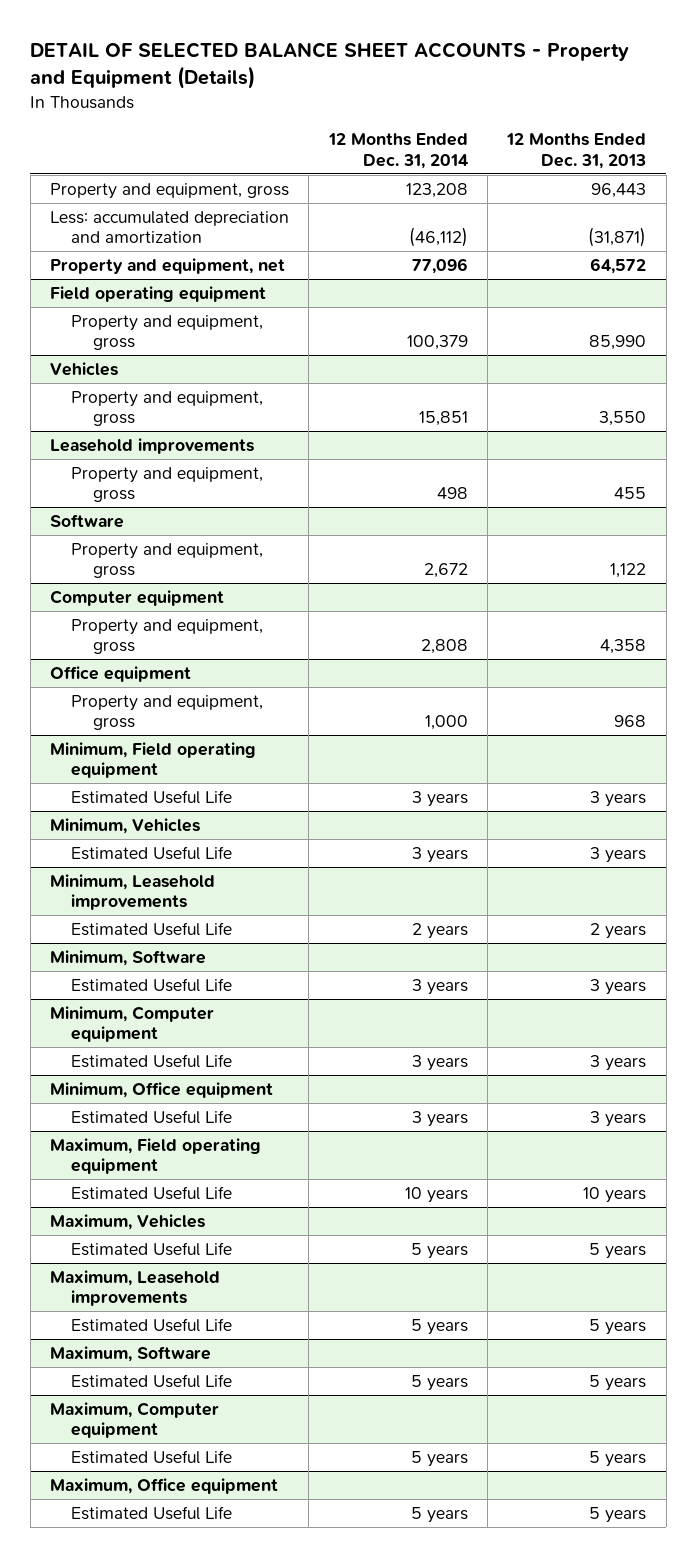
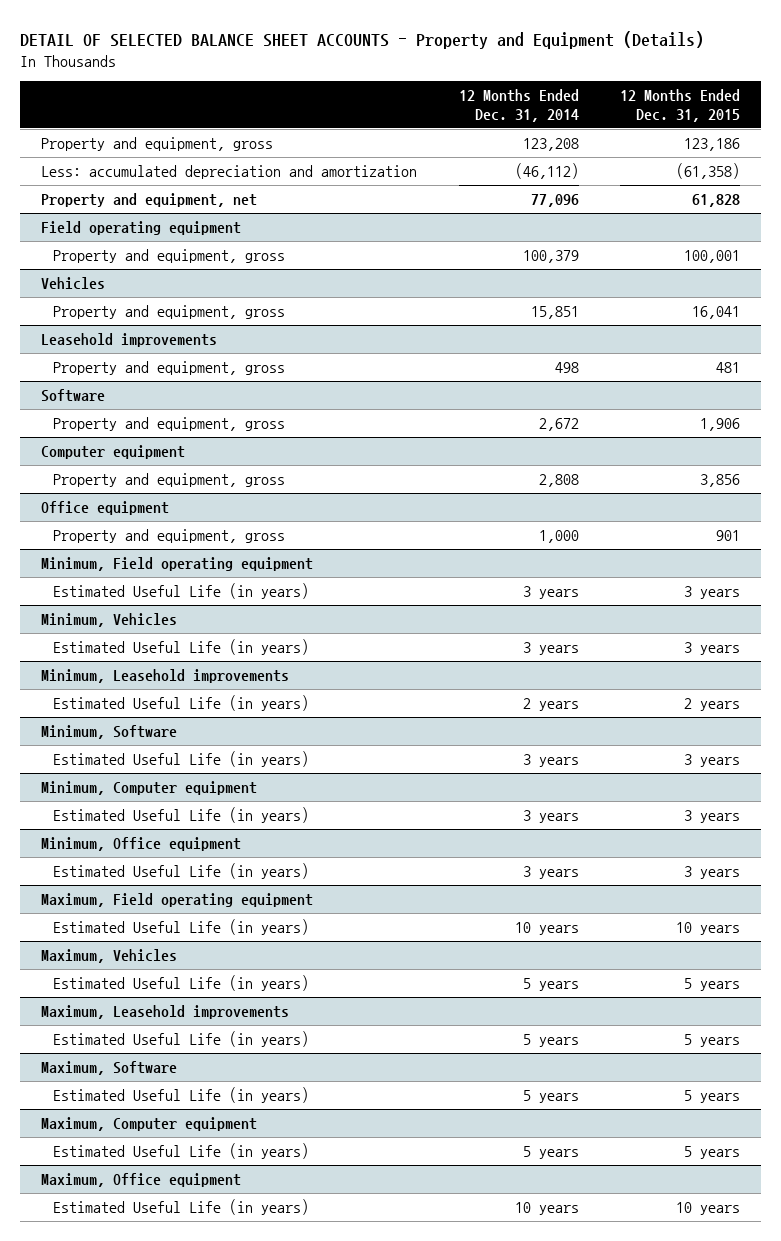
- | 12 Months Ended Dec. 31, 2014 | 12 Months Ended Dec. 31, 2013
+ | 12 Months Ended Dec. 31, 2014 | 12 Months Ended Dec. 31, 2015
@ Minimum, Field operating equipment
- Estimated Useful Life | 3 years | 3 years
+ Estimated Useful Life (in years) | 3 years | 3 years
@ Minimum, Vehicles
- Estimated Useful Life | 3 years | 3 years
+ Estimated Useful Life (in years) | 3 years | 3 years
@ Minimum, Leasehold improvements
- Estimated Useful Life | 2 years | 2 years
+ Estimated Useful Life (in years) | 2 years | 2 years
@ Minimum, Software
- Estimated Useful Life | 3 years | 3 years
+ Estimated Useful Life (in years) | 3 years | 3 years
@ Minimum, Computer equipment
- Estimated Useful Life | 3 years | 3 years
+ Estimated Useful Life (in years) | 3 years | 3 years
@ Minimum, Office equipment
- Estimated Useful Life | 3 years | 3 years
+ Estimated Useful Life (in years) | 3 years | 3 years
@ Maximum, Field operating equipment
- Estimated Useful Life | 10 years | 10 years
+ Estimated Useful Life (in years) | 10 years | 10 years
@ Maximum, Vehicles
- Estimated Useful Life | 5 years | 5 years
+ Estimated Useful Life (in years) | 5 years | 5 years
@ Maximum, Leasehold improvements
- Estimated Useful Life | 5 years | 5 years
+ Estimated Useful Life (in years) | 5 years | 5 years
@ Maximum, Software
- Estimated Useful Life | 5 years | 5 years
+ Estimated Useful Life (in years) | 5 years | 5 years
@ Maximum, Computer equipment
- Estimated Useful Life | 5 years | 5 years
+ Estimated Useful Life (in years) | 5 years | 5 years
@ Maximum, Office equipment
- Estimated Useful Life | 5 years | 5 years
+ Estimated Useful Life (in years) | 10 years | 10 years

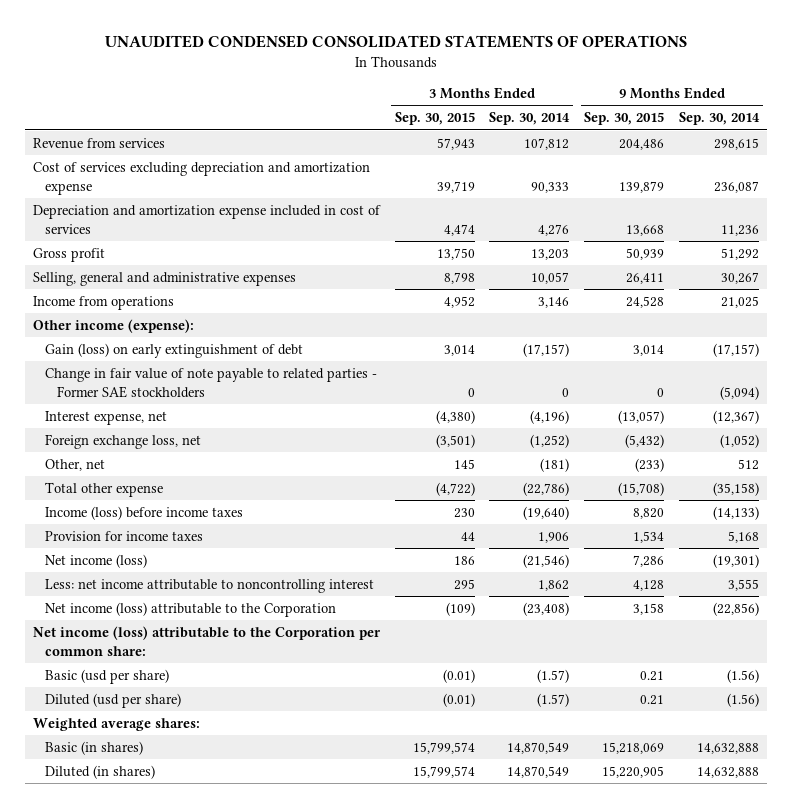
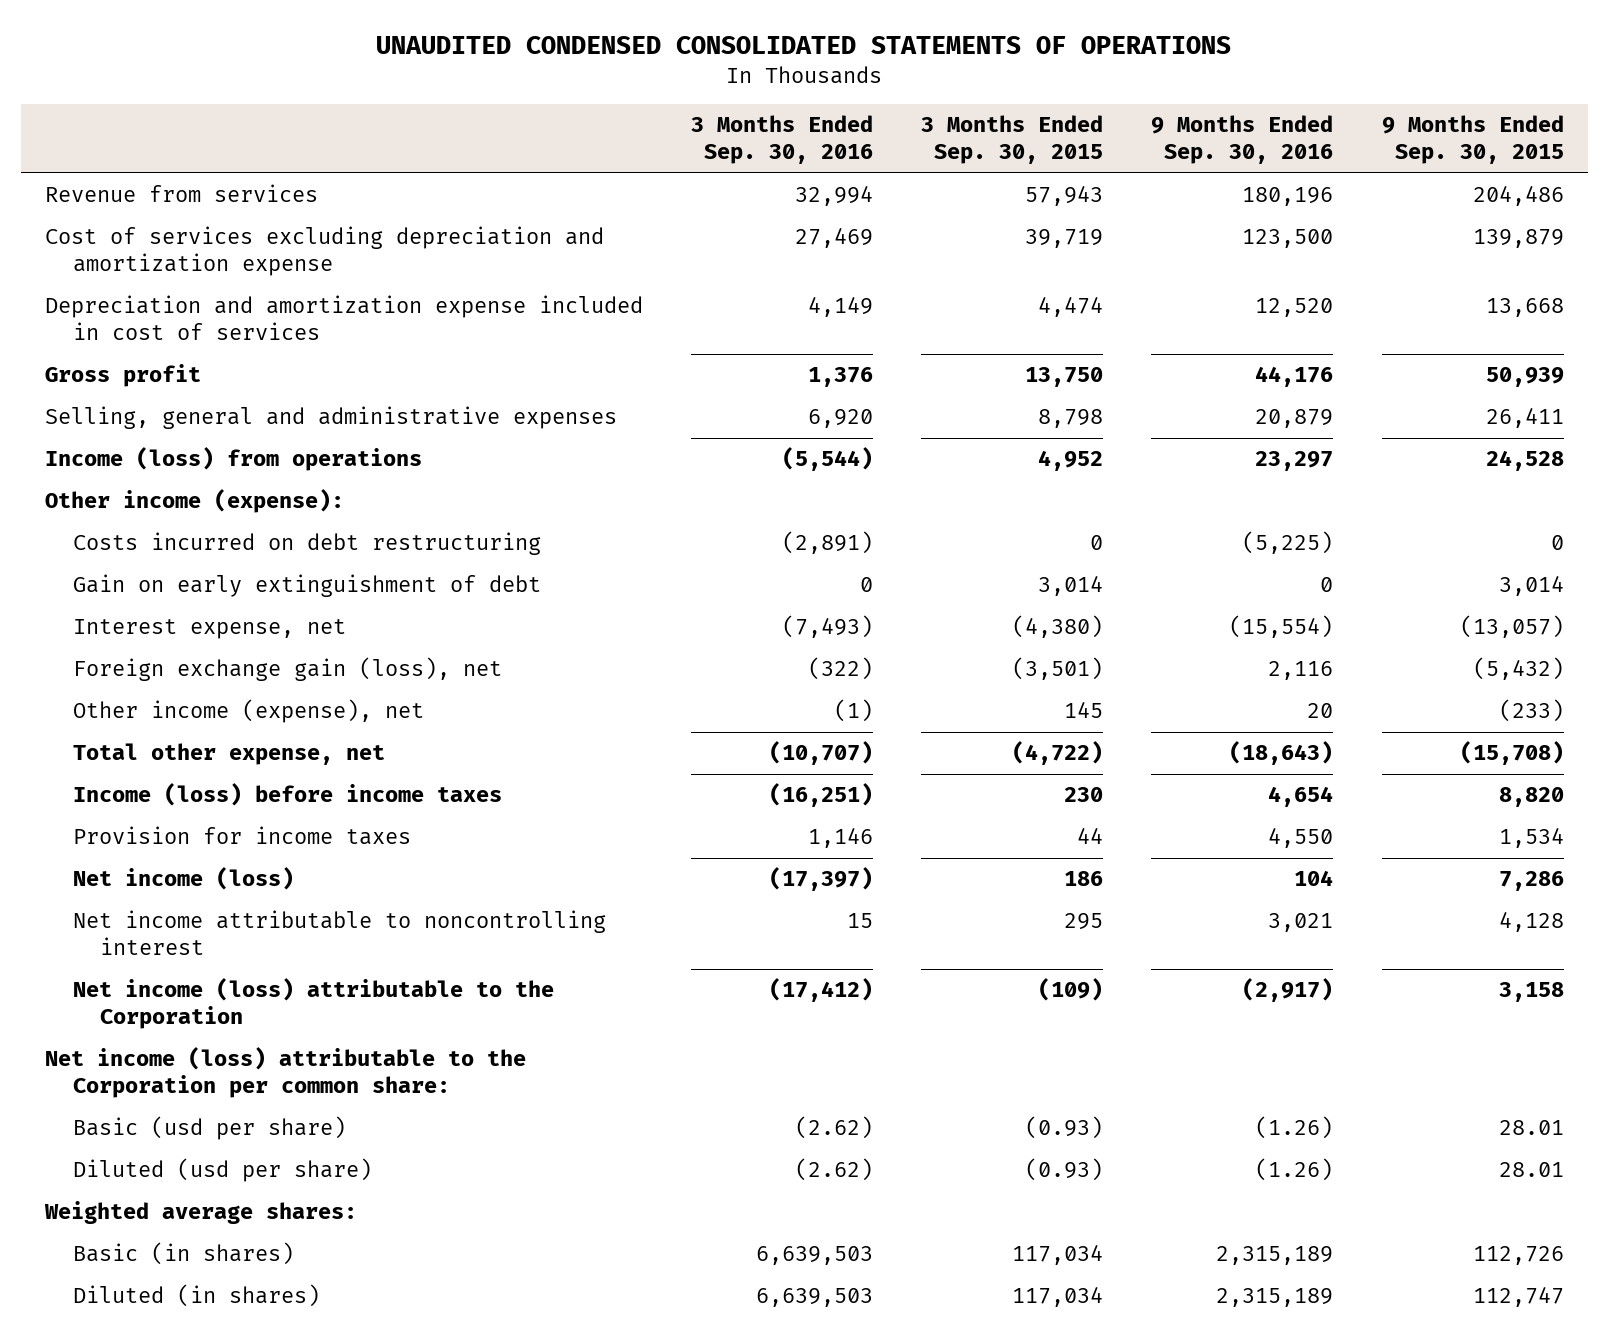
- | 3 Months Ended Sep. 30, 2015 | 3 Months Ended Sep. 30, 2014 | 9 Months Ended Sep. 30, 2015 | 9 Months Ended Sep. 30, 2014
+ | 3 Months Ended Sep. 30, 2016 | 3 Months Ended Sep. 30, 2015 | 9 Months Ended Sep. 30, 2016 | 9 Months Ended Sep. 30, 2015
- Income from operations | 4,952 | 3,146 | 24,528 | 21,025
+ Income (loss) from operations | (5,544) | 4,952 | 23,297 | 24,528
- Gain (loss) on early extinguishment of debt | 3,014 | (17,157) | 3,014 | (17,157)
- Change in fair value of note payable to related parties - Former SAE stockholders | 0 | 0 | 0 | (5,094)
+ Costs incurred on debt restructuring | (2,891) | 0 | (5,225) | 0
+ Gain on early extinguishment of debt | 0 | 3,014 | 0 | 3,014
- Foreign exchange loss, net | (3,501) | (1,252) | (5,432) | (1,052)
- Other, net | 145 | (181) | (233) | 512
- Total other expense | (4,722) | (22,786) | (15,708) | (35,158)
+ Foreign exchange gain (loss), net | (322) | (3,501) | 2,116 | (5,432)
+ Other income (expense), net | (1) | 145 | 20 | (233)
+ Total other expense, net | (10,707) | (4,722) | (18,643) | (15,708)
- Less: net income attributable to noncontrolling interest | 295 | 1,862 | 4,128 | 3,555
+ Net income attributable to noncontrolling interest | 15 | 295 | 3,021 | 4,128
- Basic (usd per share) | (0.01) | (1.57) | 0.21 | (1.56)
- Diluted (usd per share) | (0.01) | (1.57) | 0.21 | (1.56)
+ Basic (usd per share) | (2.62) | (0.93) | (1.26) | 28.01
+ Diluted (usd per share) | (2.62) | (0.93) | (1.26) | 28.01
- Basic (in shares) | 15,799,574 | 14,870,549 | 15,218,069 | 14,632,888
- Diluted (in shares) | 15,799,574 | 14,870,549 | 15,220,905 | 14,632,888
+ Basic (in shares) | 6,639,503 | 117,034 | 2,315,189 | 112,726
+ Diluted (in shares) | 6,639,503 | 117,034 | 2,315,189 | 112,747

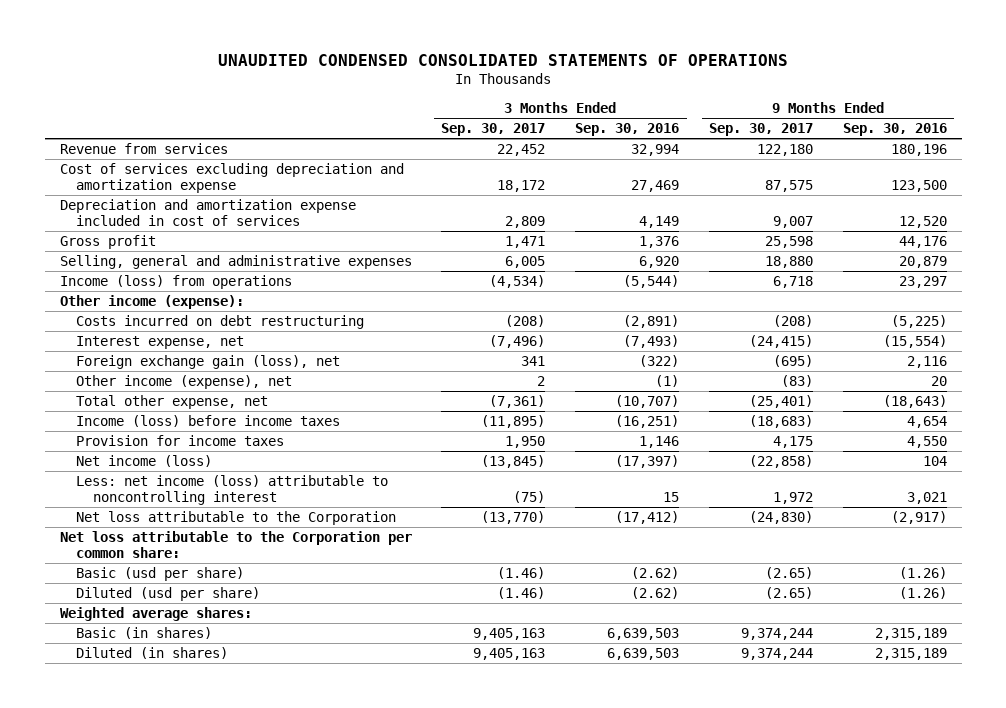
- | 3 Months Ended Sep. 30, 2016 | 3 Months Ended Sep. 30, 2015 | 9 Months Ended Sep. 30, 2016 | 9 Months Ended Sep. 30, 2015
+ | 3 Months Ended Sep. 30, 2017 | 3 Months Ended Sep. 30, 2016 | 9 Months Ended Sep. 30, 2017 | 9 Months Ended Sep. 30, 2016
- Gain on early extinguishment of debt | 0 | 3,014 | 0 | 3,014
- Net income attributable to noncontrolling interest | 15 | 295 | 3,021 | 4,128
- Net income (loss) attributable to the Corporation | (17,412) | (109) | (2,917) | 3,158
- Net income (loss) attributable to the Corporation per common share:
+ Less: net income (loss) attributable to noncontrolling interest | (75) | 15 | 1,972 | 3,021
+ Net loss attributable to the Corporation | (13,770) | (17,412) | (24,830) | (2,917)
+ Net loss attributable to the Corporation per common share:

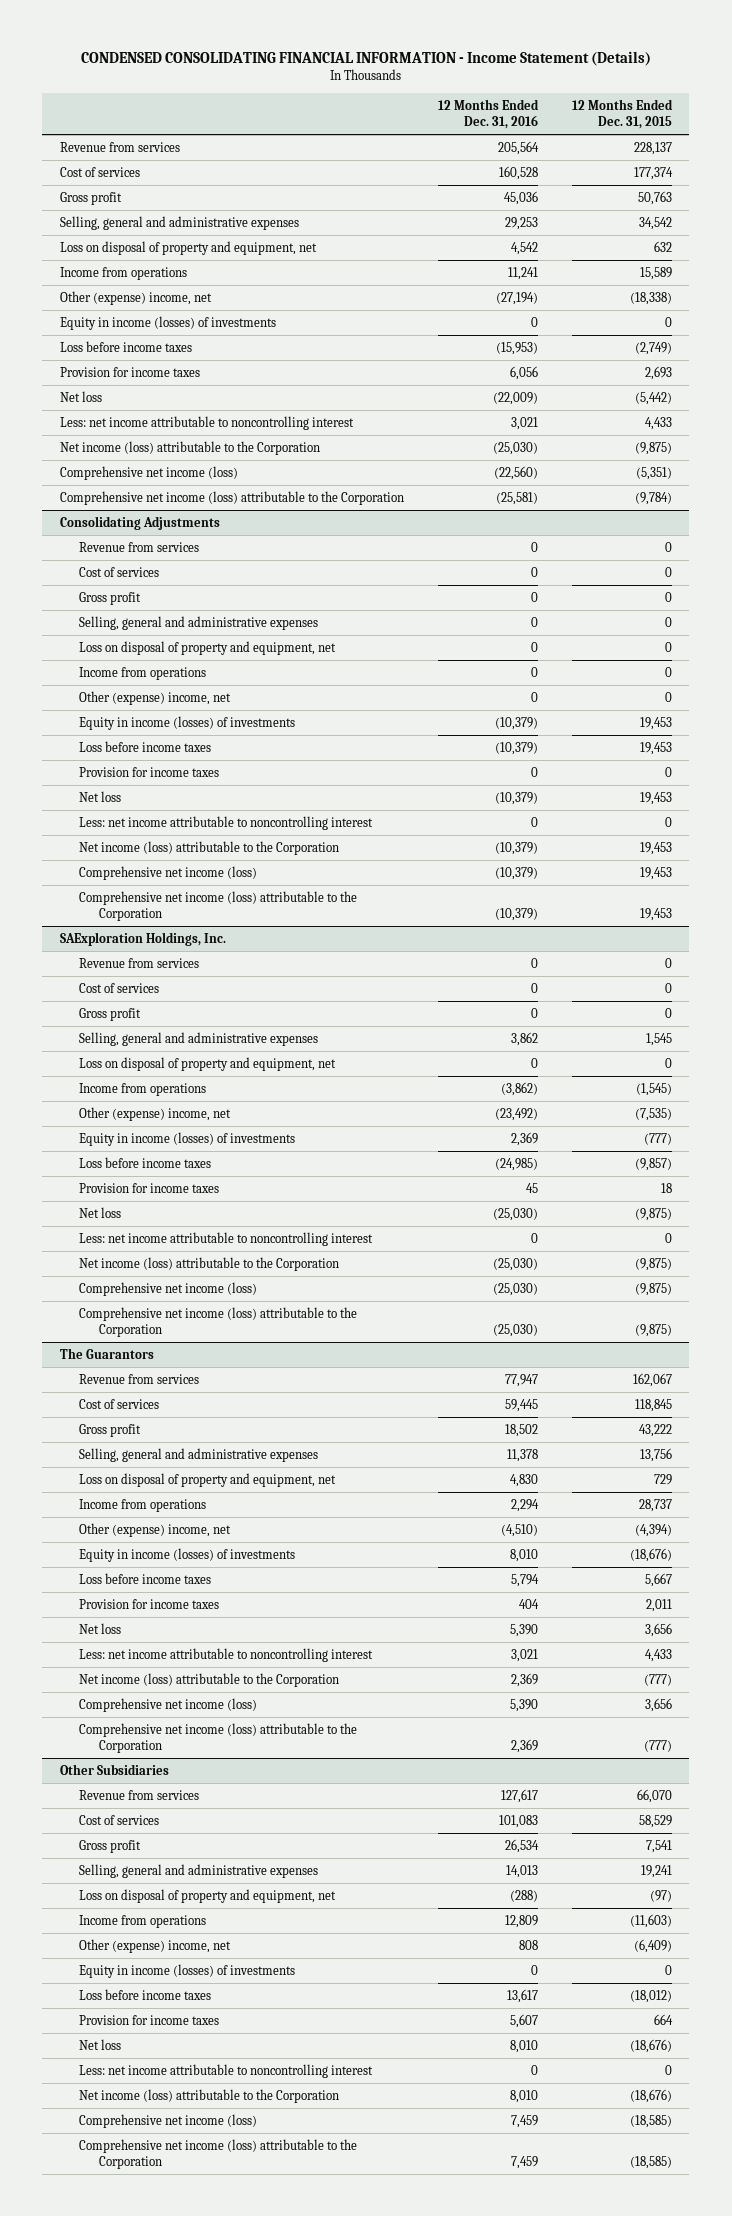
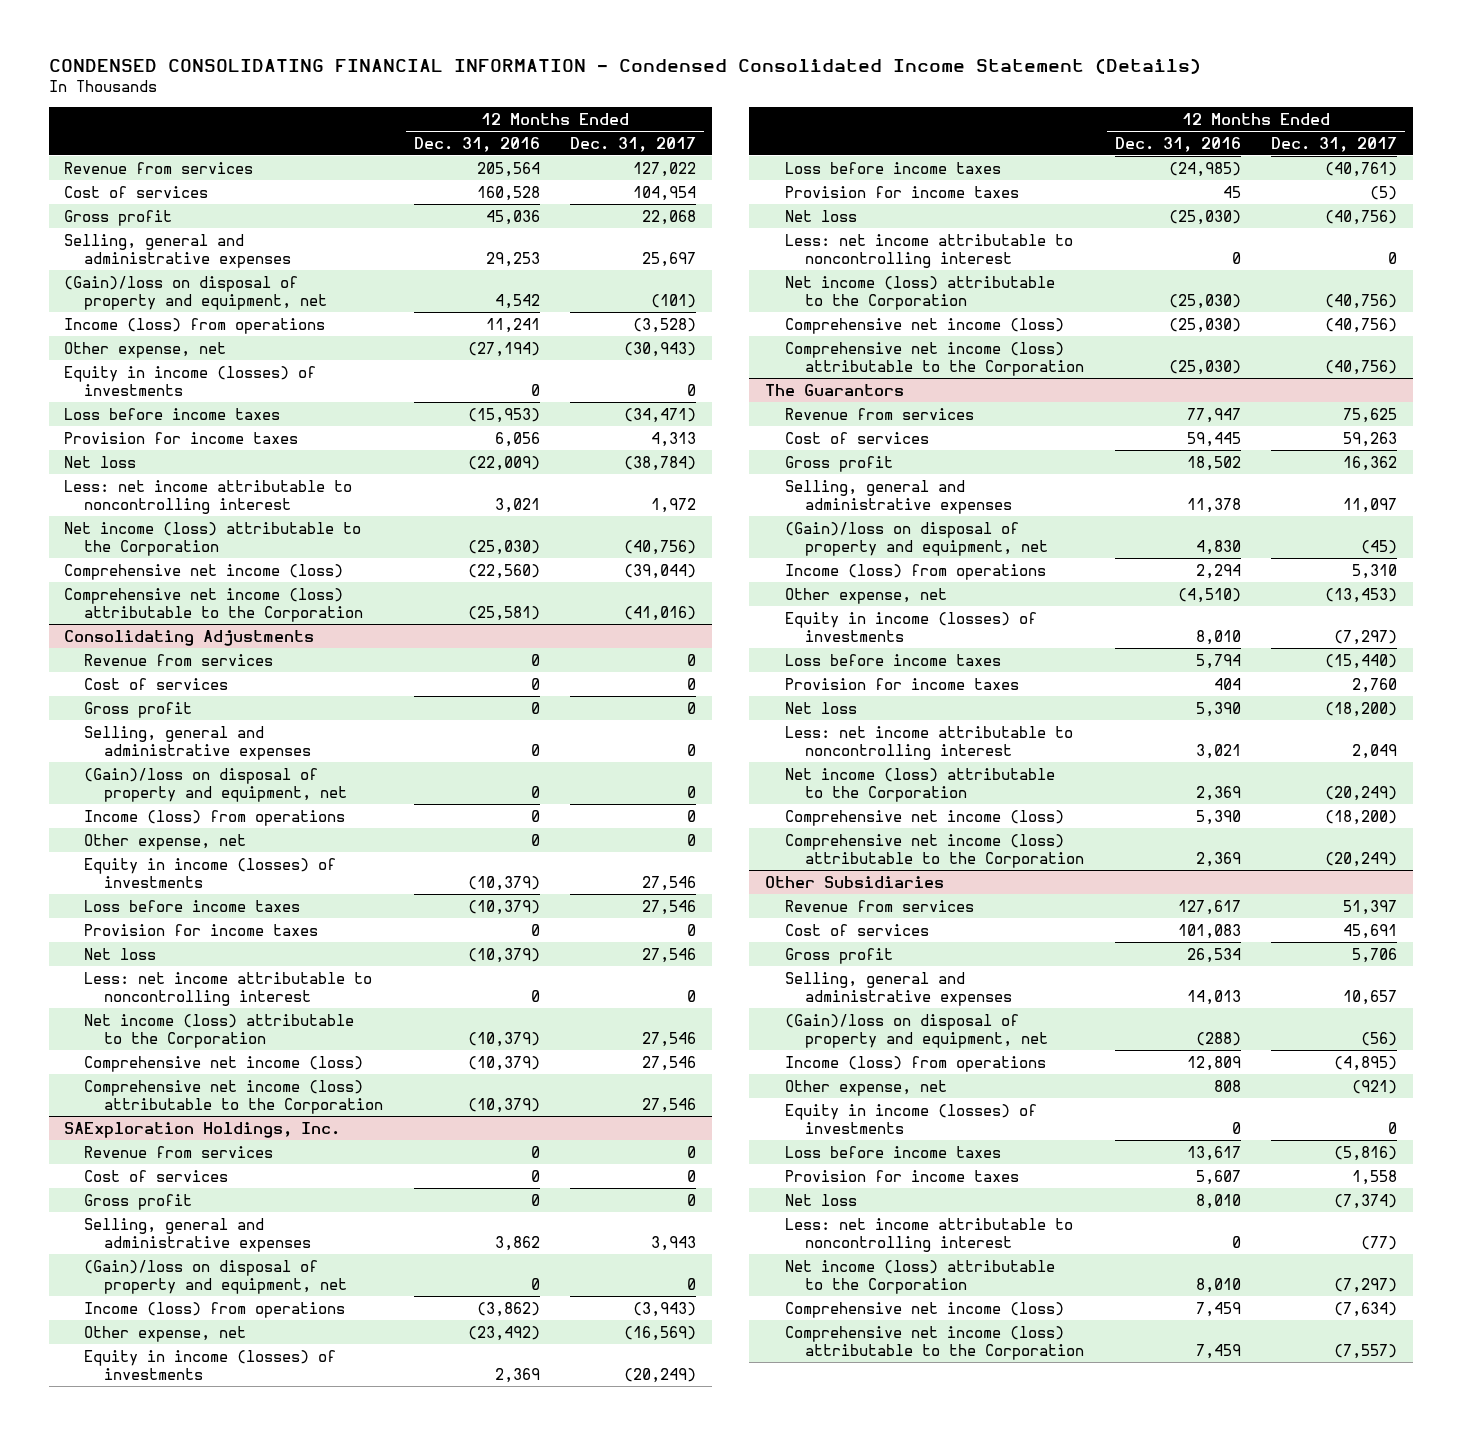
- CONDENSED CONSOLIDATING FINANCIAL INFORMATION - Income Statement (Details)
+ CONDENSED CONSOLIDATING FINANCIAL INFORMATION - Condensed Consolidated Income Statement (Details)
- | 12 Months Ended Dec. 31, 2016 | 12 Months Ended Dec. 31, 2015
+ | 12 Months Ended Dec. 31, 2016 | 12 Months Ended Dec. 31, 2017
- Loss on disposal of property and equipment, net | 4,542 | 632
- Income from operations | 11,241 | 15,589
- Other (expense) income, net | (27,194) | (18,338)
+ (Gain)/loss on disposal of property and equipment, net | 4,542 | (101)
+ Income (loss) from operations | 11,241 | (3,528)
+ Other expense, net | (27,194) | (30,943)
@ Consolidating Adjustments
- Loss on disposal of property and equipment, net | 0 | 0
- Income from operations | 0 | 0
- Other (expense) income, net | 0 | 0
+ (Gain)/loss on disposal of property and equipment, net | 0 | 0
+ Income (loss) from operations | 0 | 0
+ Other expense, net | 0 | 0
@ SAExploration Holdings, Inc.
- Loss on disposal of property and equipment, net | 0 | 0
- Income from operations | (3,862) | (1,545)
- Other (expense) income, net | (23,492) | (7,535)
+ (Gain)/loss on disposal of property and equipment, net | 0 | 0
+ Income (loss) from operations | (3,862) | (3,943)
+ Other expense, net | (23,492) | (16,569)
@ The Guarantors
- Loss on disposal of property and equipment, net | 4,830 | 729
- Income from operations | 2,294 | 28,737
- Other (expense) income, net | (4,510) | (4,394)
+ (Gain)/loss on disposal of property and equipment, net | 4,830 | (45)
+ Income (loss) from operations | 2,294 | 5,310
+ Other expense, net | (4,510) | (13,453)
@ Other Subsidiaries
- Loss on disposal of property and equipment, net | (288) | (97)
- Income from operations | 12,809 | (11,603)
- Other (expense) income, net | 808 | (6,409)
+ (Gain)/loss on disposal of property and equipment, net | (288) | (56)
+ Income (loss) from operations | 12,809 | (4,895)
+ Other expense, net | 808 | (921)

